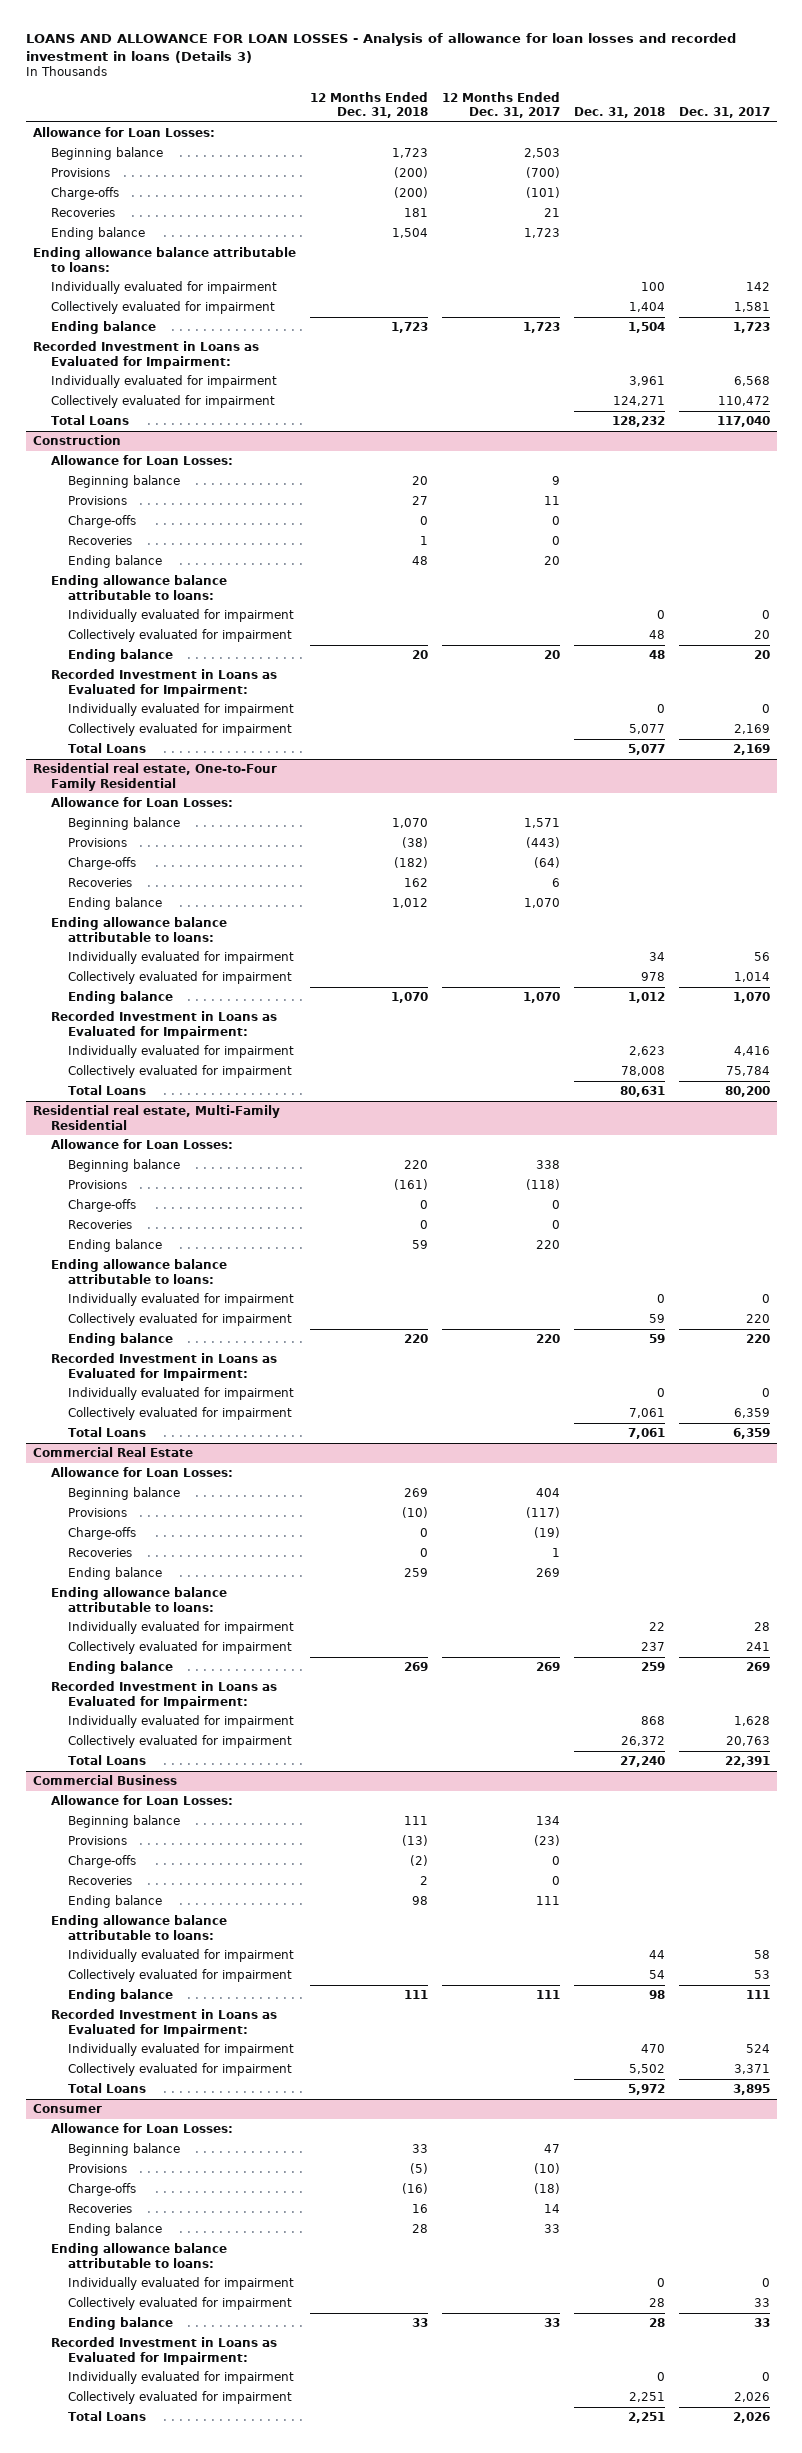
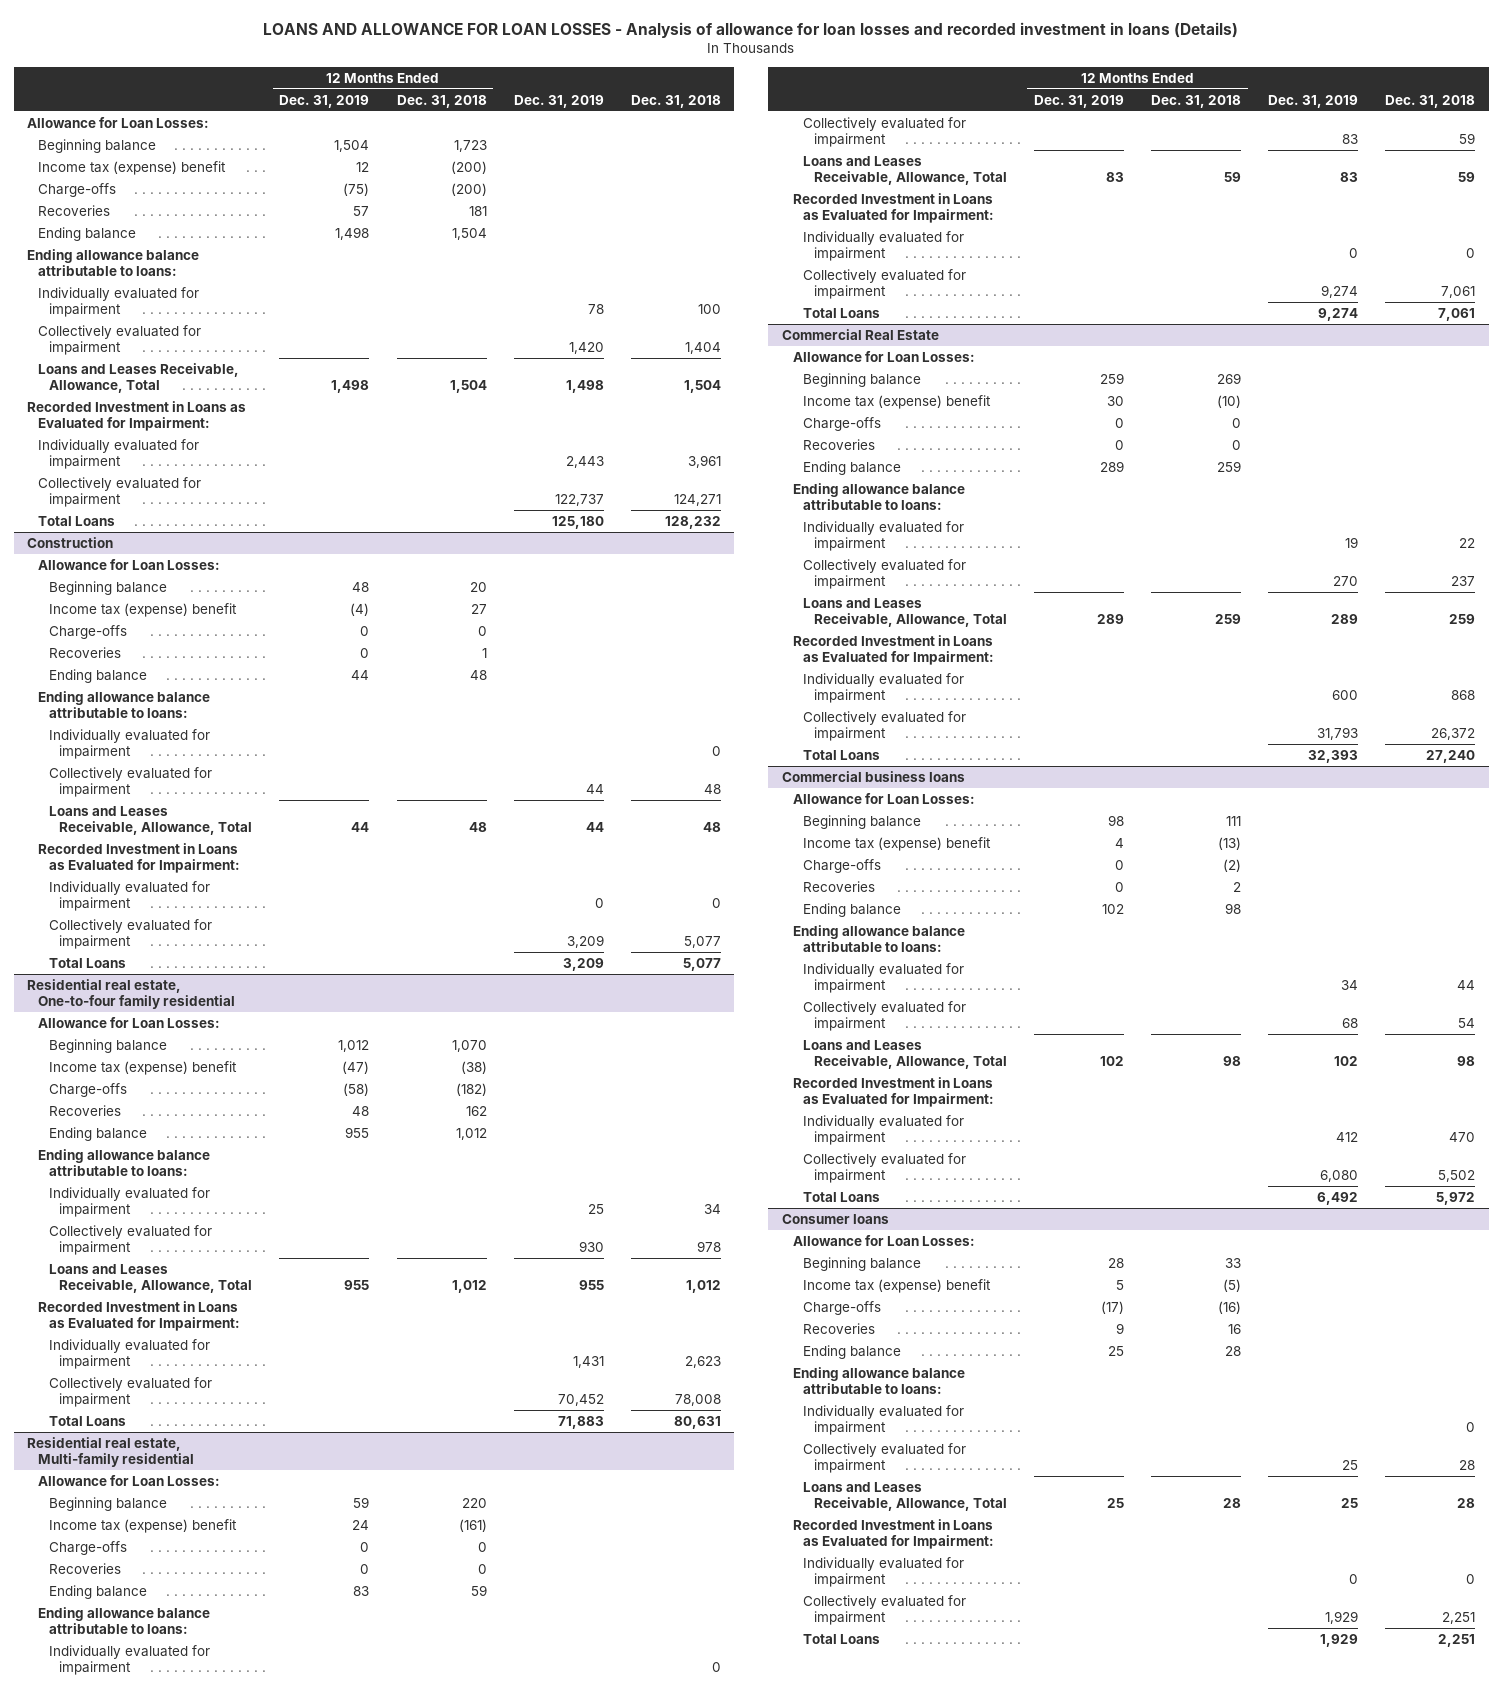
- LOANS AND ALLOWANCE FOR LOAN LOSSES - Analysis of allowance for loan losses and recorded investment in loans (Details 3)
+ LOANS AND ALLOWANCE FOR LOAN LOSSES - Analysis of allowance for loan losses and recorded investment in loans (Details)
- | 12 Months Ended Dec. 31, 2018 | 12 Months Ended Dec. 31, 2017 | Dec. 31, 2018 | Dec. 31, 2017
+ | 12 Months Ended Dec. 31, 2019 | 12 Months Ended Dec. 31, 2018 | Dec. 31, 2019 | Dec. 31, 2018
- Provisions | (200) | (700) | |
+ Income tax (expense) benefit | 12 | (200) | |
- Ending balance | 1,723 | 1,723 | 1,504 | 1,723
+ Loans and Leases Receivable, Allowance, Total | 1,498 | 1,504 | 1,498 | 1,504
@ Construction
- Provisions | 27 | 11 | |
+ Income tax (expense) benefit | (4) | 27 | |
- Ending balance | 20 | 20 | 48 | 20
+ Loans and Leases Receivable, Allowance, Total | 44 | 48 | 44 | 48
- Residential real estate, One-to-Four Family Residential
+ Residential real estate, One-to-four family residential
- Provisions | (38) | (443) | |
+ Income tax (expense) benefit | (47) | (38) | |
- Ending balance | 1,070 | 1,070 | 1,012 | 1,070
+ Loans and Leases Receivable, Allowance, Total | 955 | 1,012 | 955 | 1,012
- Residential real estate, Multi-Family Residential
+ Residential real estate, Multi-family residential
- Provisions | (161) | (118) | |
+ Income tax (expense) benefit | 24 | (161) | |
- Ending balance | 220 | 220 | 59 | 220
+ Loans and Leases Receivable, Allowance, Total | 83 | 59 | 83 | 59
@ Commercial Real Estate
- Provisions | (10) | (117) | |
+ Income tax (expense) benefit | 30 | (10) | |
- Ending balance | 269 | 269 | 259 | 269
+ Loans and Leases Receivable, Allowance, Total | 289 | 259 | 289 | 259
- Commercial Business
+ Commercial business loans
- Provisions | (13) | (23) | |
+ Income tax (expense) benefit | 4 | (13) | |
- Ending balance | 111 | 111 | 98 | 111
+ Loans and Leases Receivable, Allowance, Total | 102 | 98 | 102 | 98
- Consumer
+ Consumer loans
- Provisions | (5) | (10) | |
+ Income tax (expense) benefit | 5 | (5) | |
- Ending balance | 33 | 33 | 28 | 33
+ Loans and Leases Receivable, Allowance, Total | 25 | 28 | 25 | 28

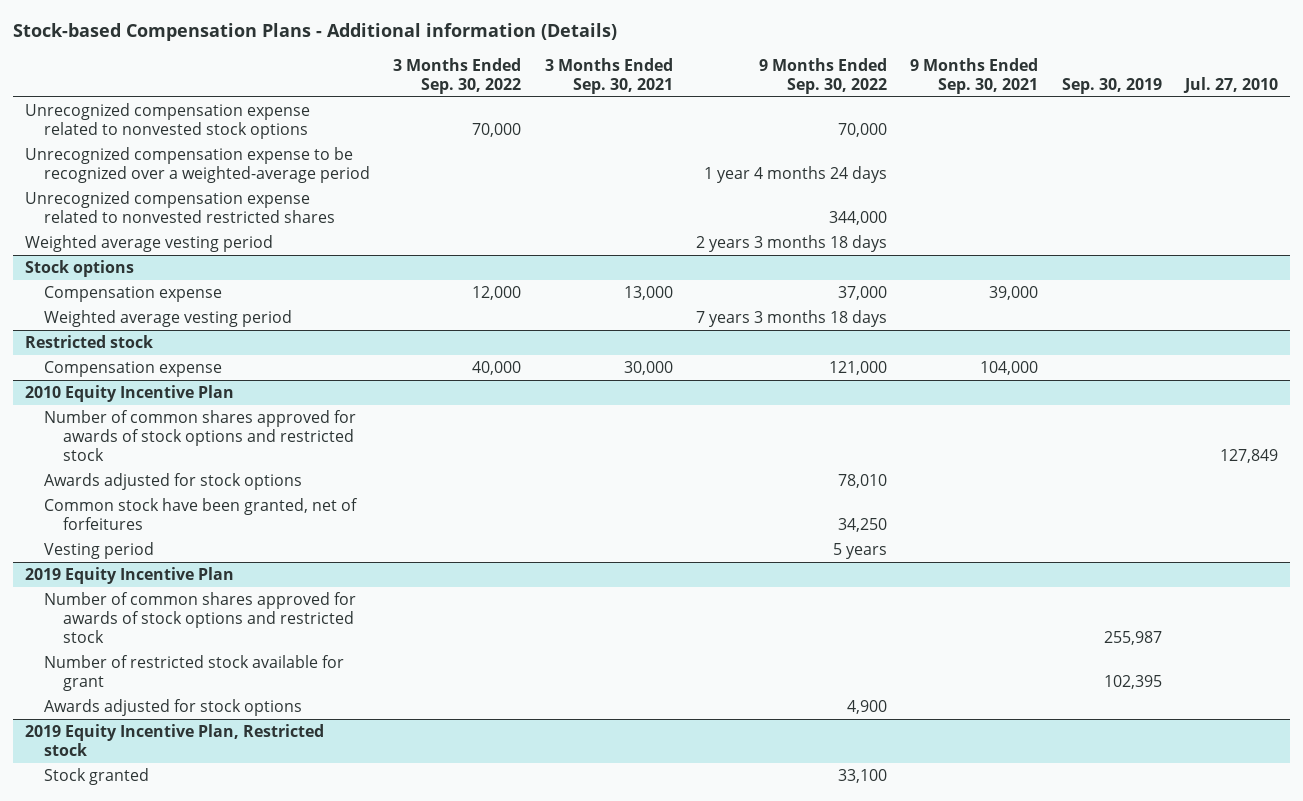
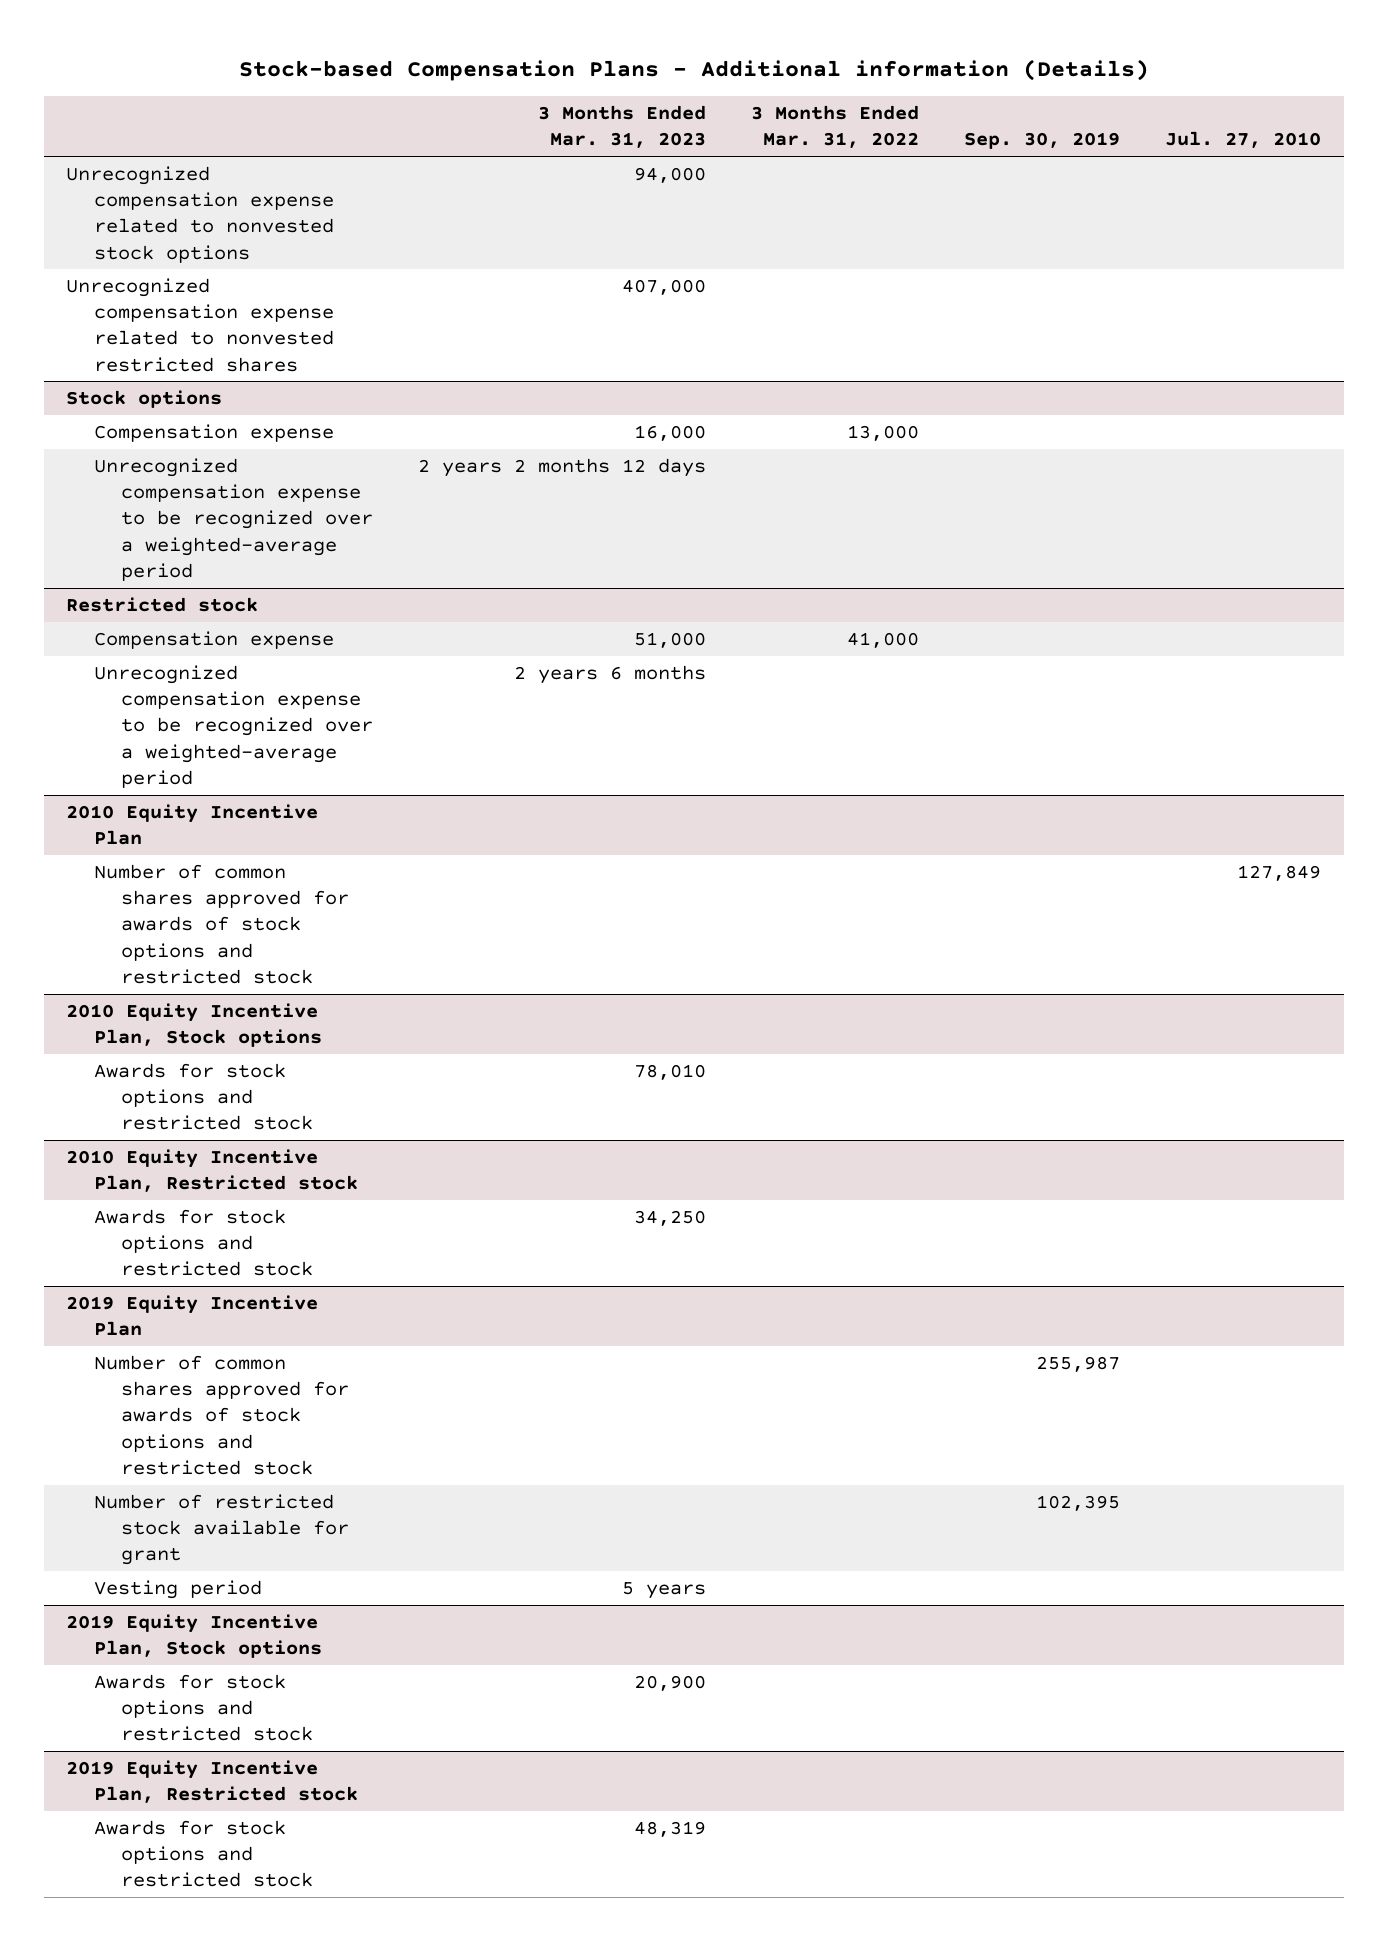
- | 3 Months Ended Sep. 30, 2022 | 3 Months Ended Sep. 30, 2021 | 9 Months Ended Sep. 30, 2022 | 9 Months Ended Sep. 30, 2021 | Sep. 30, 2019 | Jul. 27, 2010
+ | 3 Months Ended Mar. 31, 2023 | 3 Months Ended Mar. 31, 2022 | Sep. 30, 2019 | Jul. 27, 2010
- Unrecognized compensation expense to be recognized over a weighted-average period | | | 1 year 4 months 24 days | | |
- Weighted average vesting period | | | 2 years 3 months 18 days | | |
@ Stock options
- Weighted average vesting period | | | 7 years 3 months 18 days | | |
+ Unrecognized compensation expense to be recognized over a weighted-average period | 2 years 2 months 12 days | | |
@ Restricted stock
+ Unrecognized compensation expense to be recognized over a weighted-average period | 2 years 6 months | | |
@ 2010 Equity Incentive Plan
- Awards adjusted for stock options | | | 78,010 | | |
- Common stock have been granted, net of forfeitures | | | 34,250 | | |
- Vesting period | | | 5 years | | |
+ 2010 Equity Incentive Plan, Stock options
+ Awards for stock options and restricted stock | 78,010 | | |
+ 2010 Equity Incentive Plan, Restricted stock
+ Awards for stock options and restricted stock | 34,250 | | |
@ 2019 Equity Incentive Plan
- Awards adjusted for stock options | | | 4,900 | | |
+ Vesting period | 5 years | | |
+ 2019 Equity Incentive Plan, Stock options
+ Awards for stock options and restricted stock | 20,900 | | |
@ 2019 Equity Incentive Plan, Restricted stock
- Stock granted | | | 33,100 | | |
+ Awards for stock options and restricted stock | 48,319 | | |

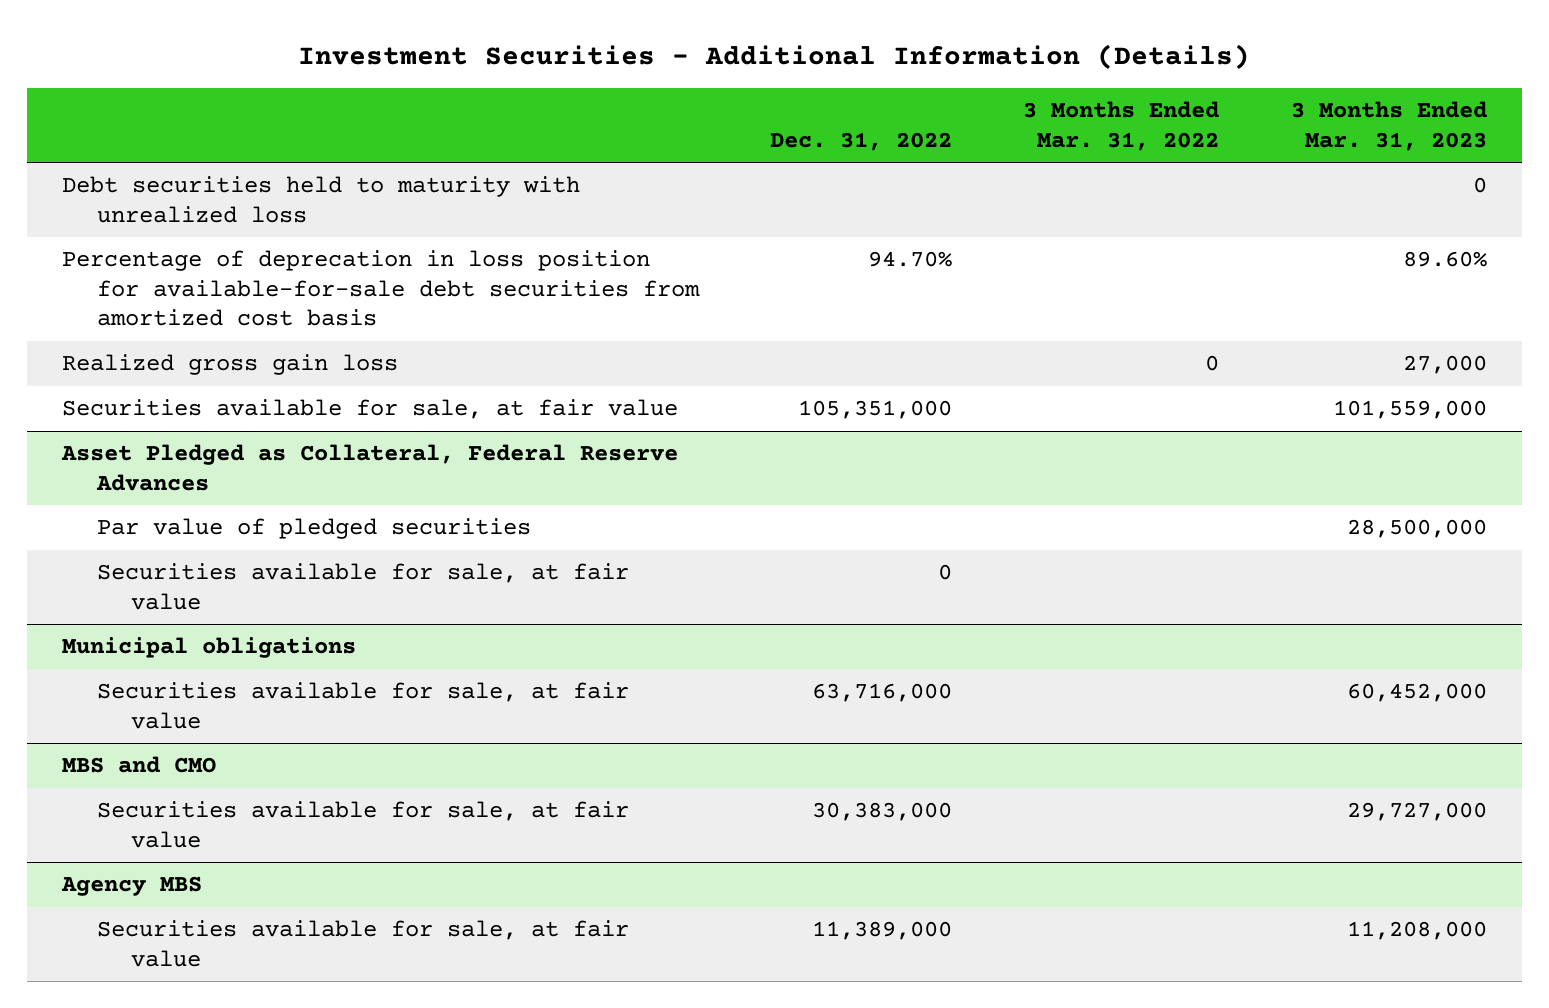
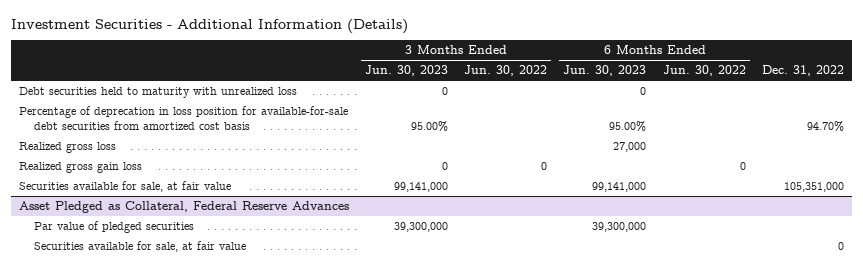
- | Dec. 31, 2022 | 3 Months Ended Mar. 31, 2022 | 3 Months Ended Mar. 31, 2023
+ | 3 Months Ended Jun. 30, 2023 | 3 Months Ended Jun. 30, 2022 | 6 Months Ended Jun. 30, 2023 | 6 Months Ended Jun. 30, 2022 | Dec. 31, 2022
+ Realized gross loss | | | 27,000 | |
- Municipal obligations
- Securities available for sale, at fair value | 63,716,000 | | 60,452,000
- MBS and CMO
- Securities available for sale, at fair value | 30,383,000 | | 29,727,000
- Agency MBS
- Securities available for sale, at fair value | 11,389,000 | | 11,208,000

